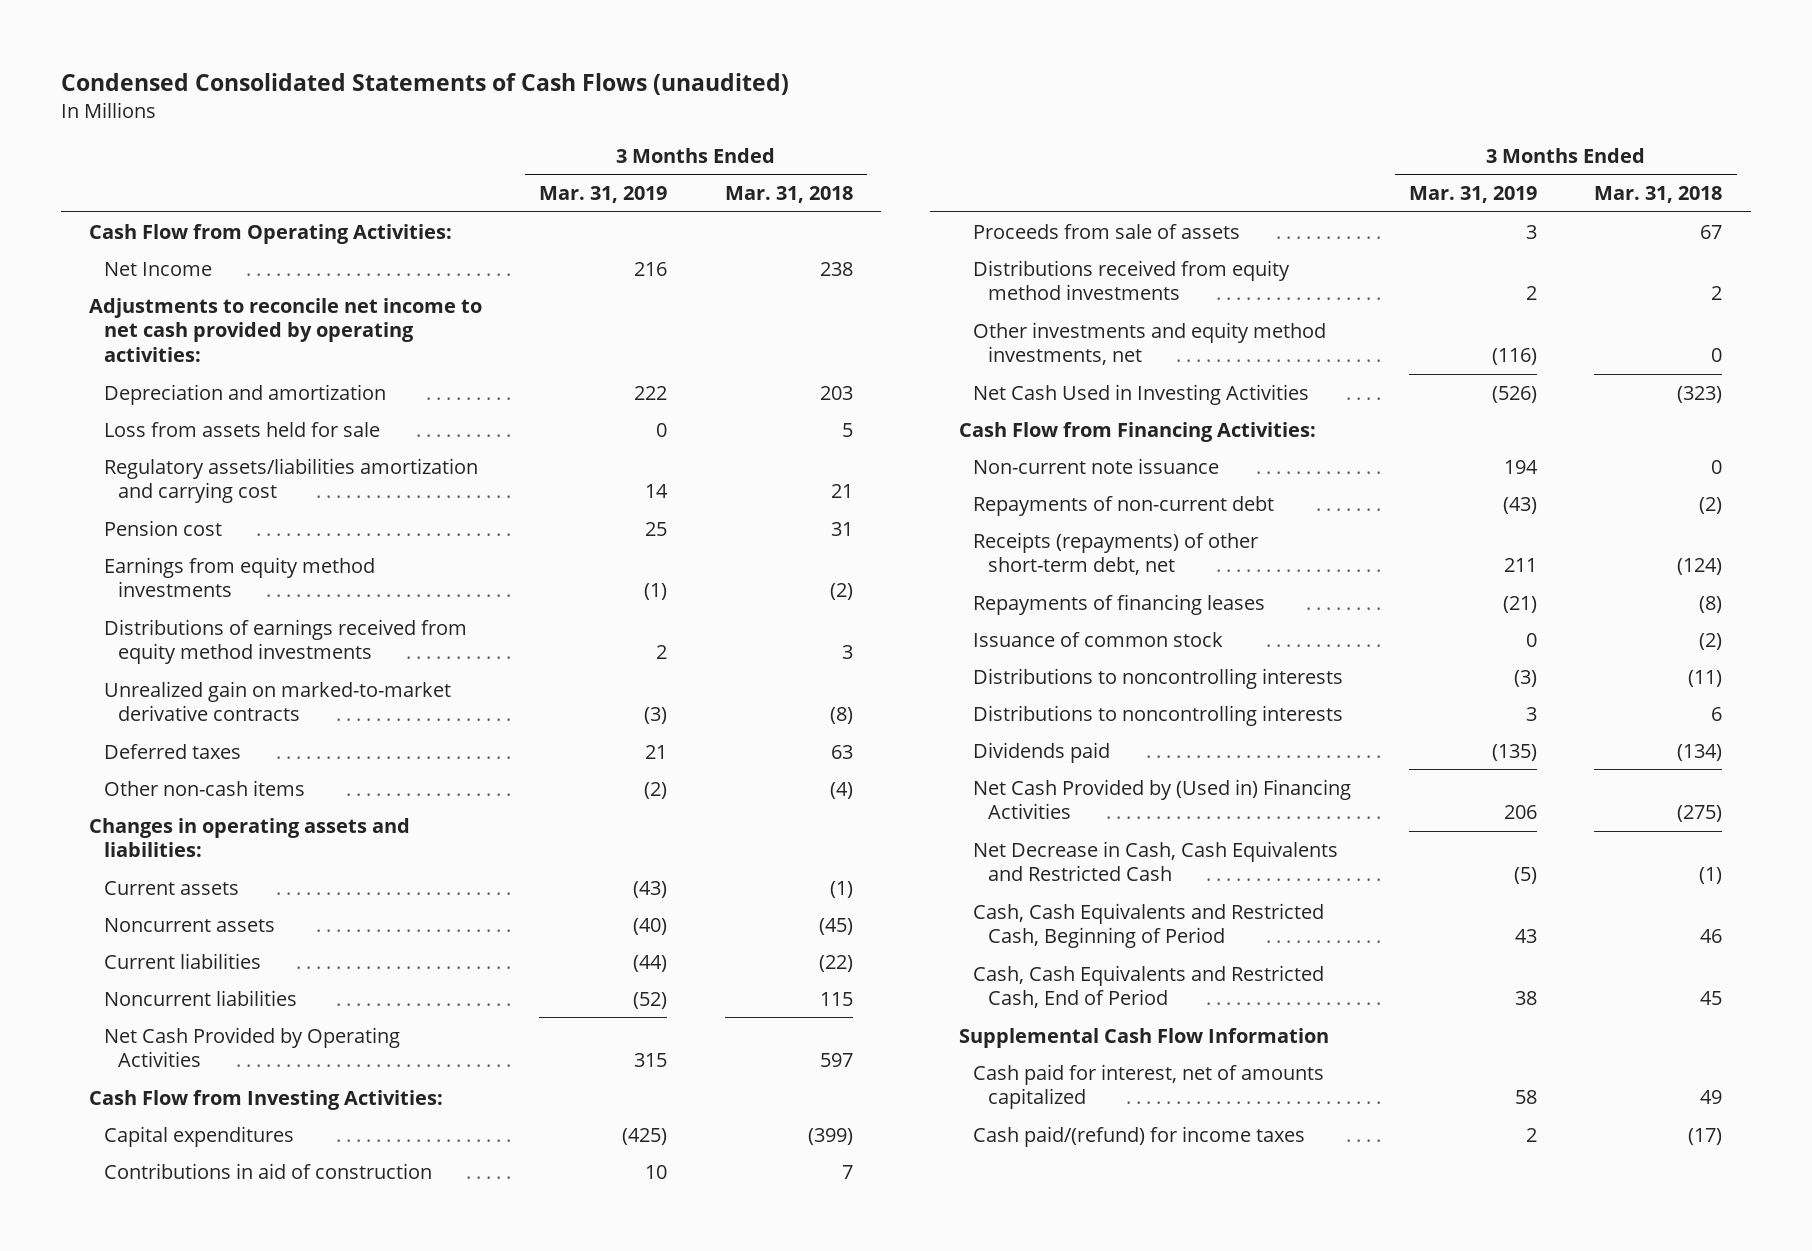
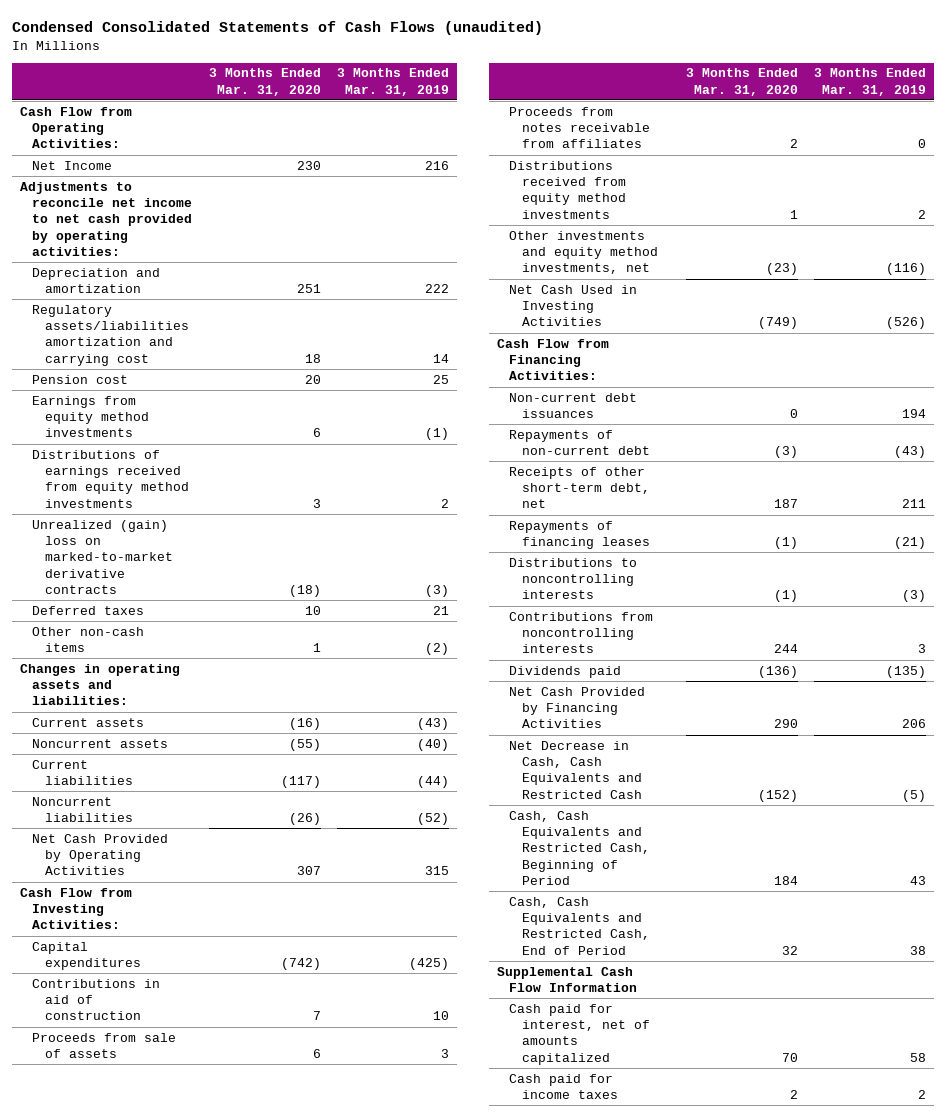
- | 3 Months Ended Mar. 31, 2019 | 3 Months Ended Mar. 31, 2018
+ | 3 Months Ended Mar. 31, 2020 | 3 Months Ended Mar. 31, 2019
- Loss from assets held for sale | 0 | 5
- Unrealized gain on marked-to-market derivative contracts | (3) | (8)
+ Unrealized (gain) loss on marked-to-market derivative contracts | (18) | (3)
+ Proceeds from notes receivable from affiliates | 2 | 0
- Non-current note issuance | 194 | 0
+ Non-current debt issuances | 0 | 194
- Receipts (repayments) of other short-term debt, net | 211 | (124)
+ Receipts of other short-term debt, net | 187 | 211
- Issuance of common stock | 0 | (2)
- Distributions to noncontrolling interests | 3 | 6
+ Contributions from noncontrolling interests | 244 | 3
- Net Cash Provided by (Used in) Financing Activities | 206 | (275)
+ Net Cash Provided by Financing Activities | 290 | 206
- Cash paid/(refund) for income taxes | 2 | (17)
+ Cash paid for income taxes | 2 | 2

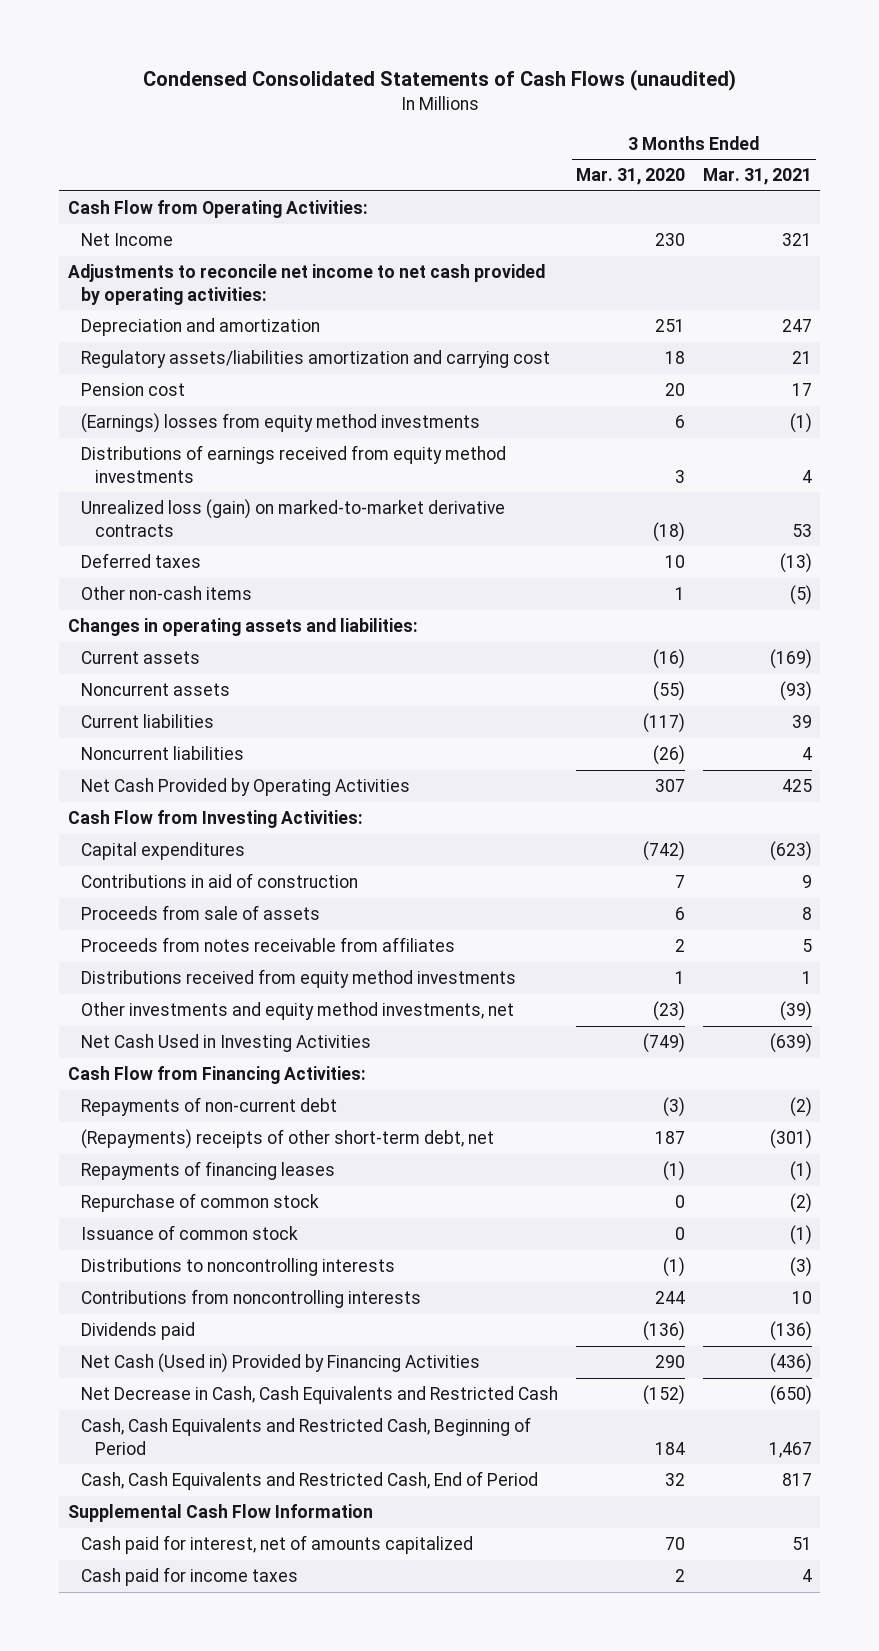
- | 3 Months Ended Mar. 31, 2020 | 3 Months Ended Mar. 31, 2019
+ | 3 Months Ended Mar. 31, 2020 | 3 Months Ended Mar. 31, 2021
- Earnings from equity method investments | 6 | (1)
+ (Earnings) losses from equity method investments | 6 | (1)
- Unrealized (gain) loss on marked-to-market derivative contracts | (18) | (3)
+ Unrealized loss (gain) on marked-to-market derivative contracts | (18) | 53
- Non-current debt issuances | 0 | 194
- Receipts of other short-term debt, net | 187 | 211
+ (Repayments) receipts of other short-term debt, net | 187 | (301)
+ Repurchase of common stock | 0 | (2)
+ Issuance of common stock | 0 | (1)
- Net Cash Provided by Financing Activities | 290 | 206
+ Net Cash (Used in) Provided by Financing Activities | 290 | (436)

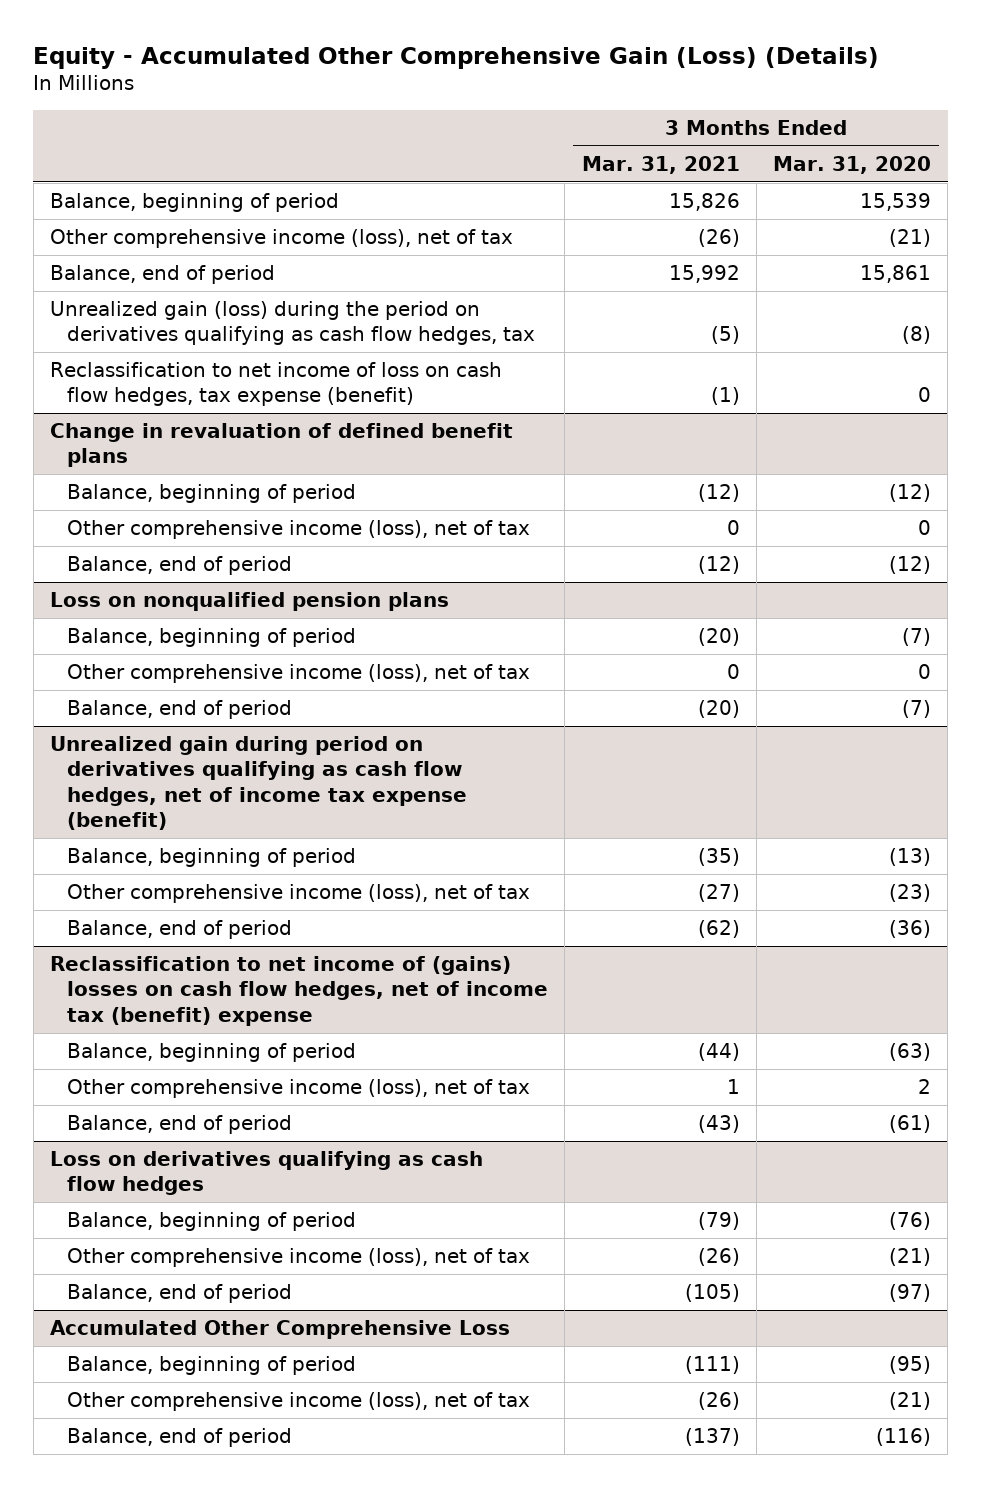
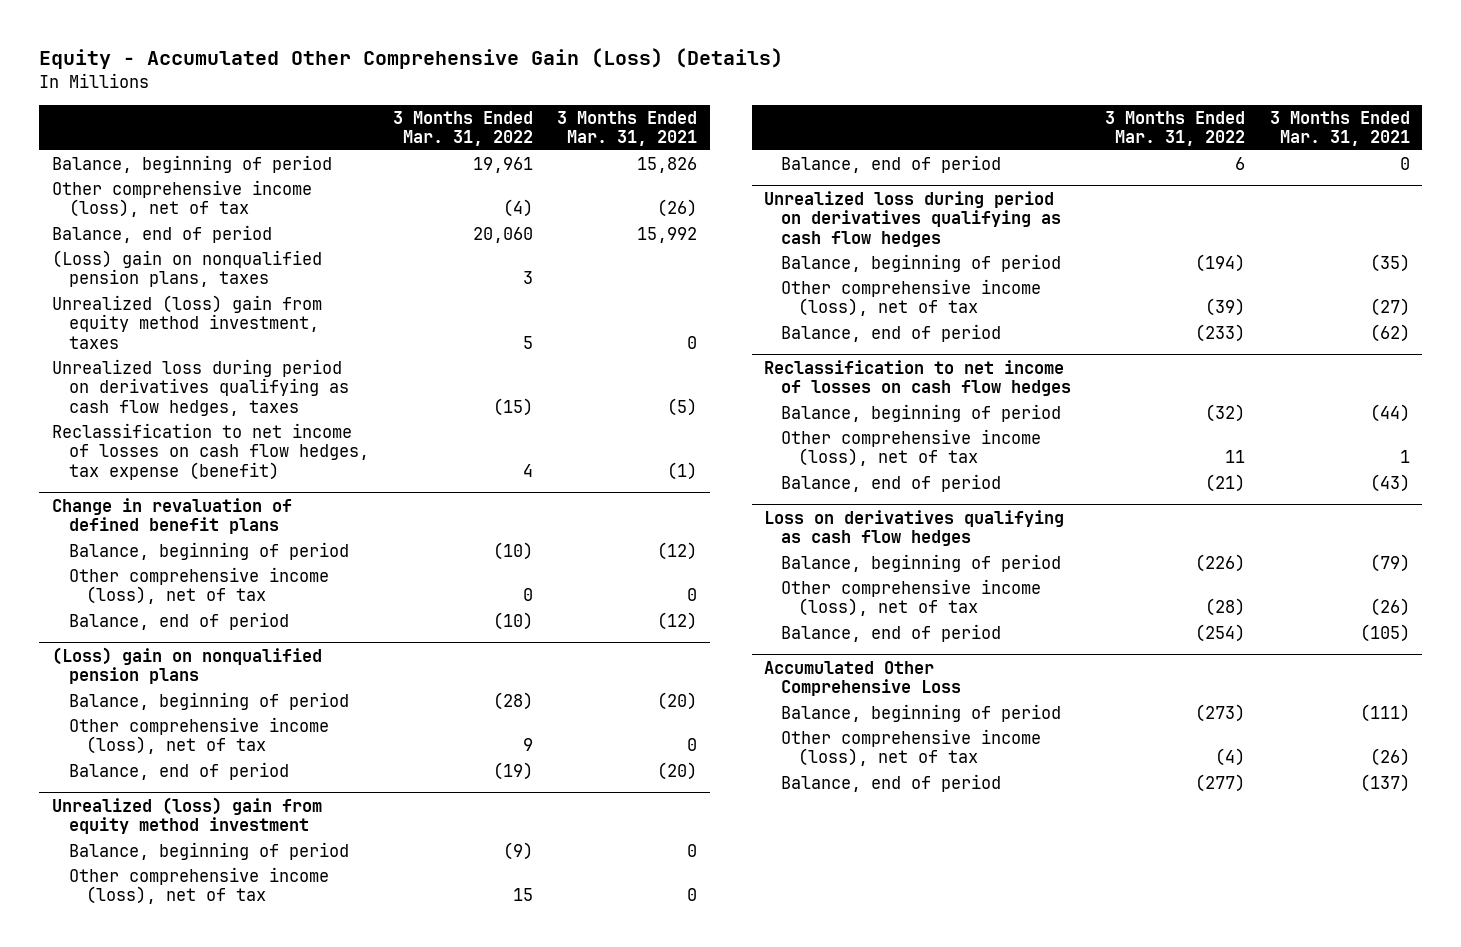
- | 3 Months Ended Mar. 31, 2021 | 3 Months Ended Mar. 31, 2020
+ | 3 Months Ended Mar. 31, 2022 | 3 Months Ended Mar. 31, 2021
- Unrealized gain (loss) during the period on derivatives qualifying as cash flow hedges, tax | (5) | (8)
- Reclassification to net income of loss on cash flow hedges, tax expense (benefit) | (1) | 0
+ (Loss) gain on nonqualified pension plans, taxes | 3 |
+ Unrealized (loss) gain from equity method investment, taxes | 5 | 0
+ Unrealized loss during period on derivatives qualifying as cash flow hedges, taxes | (15) | (5)
+ Reclassification to net income of losses on cash flow hedges, tax expense (benefit) | 4 | (1)
- Loss on nonqualified pension plans
+ (Loss) gain on nonqualified pension plans
- Unrealized gain during period on derivatives qualifying as cash flow hedges, net of income tax expense (benefit)
+ Unrealized (loss) gain from equity method investment
+ Balance, beginning of period | (9) | 0
+ Other comprehensive income (loss), net of tax | 15 | 0
+ Balance, end of period | 6 | 0
+ Unrealized loss during period on derivatives qualifying as cash flow hedges
- Reclassification to net income of (gains) losses on cash flow hedges, net of income tax (benefit) expense
+ Reclassification to net income of losses on cash flow hedges

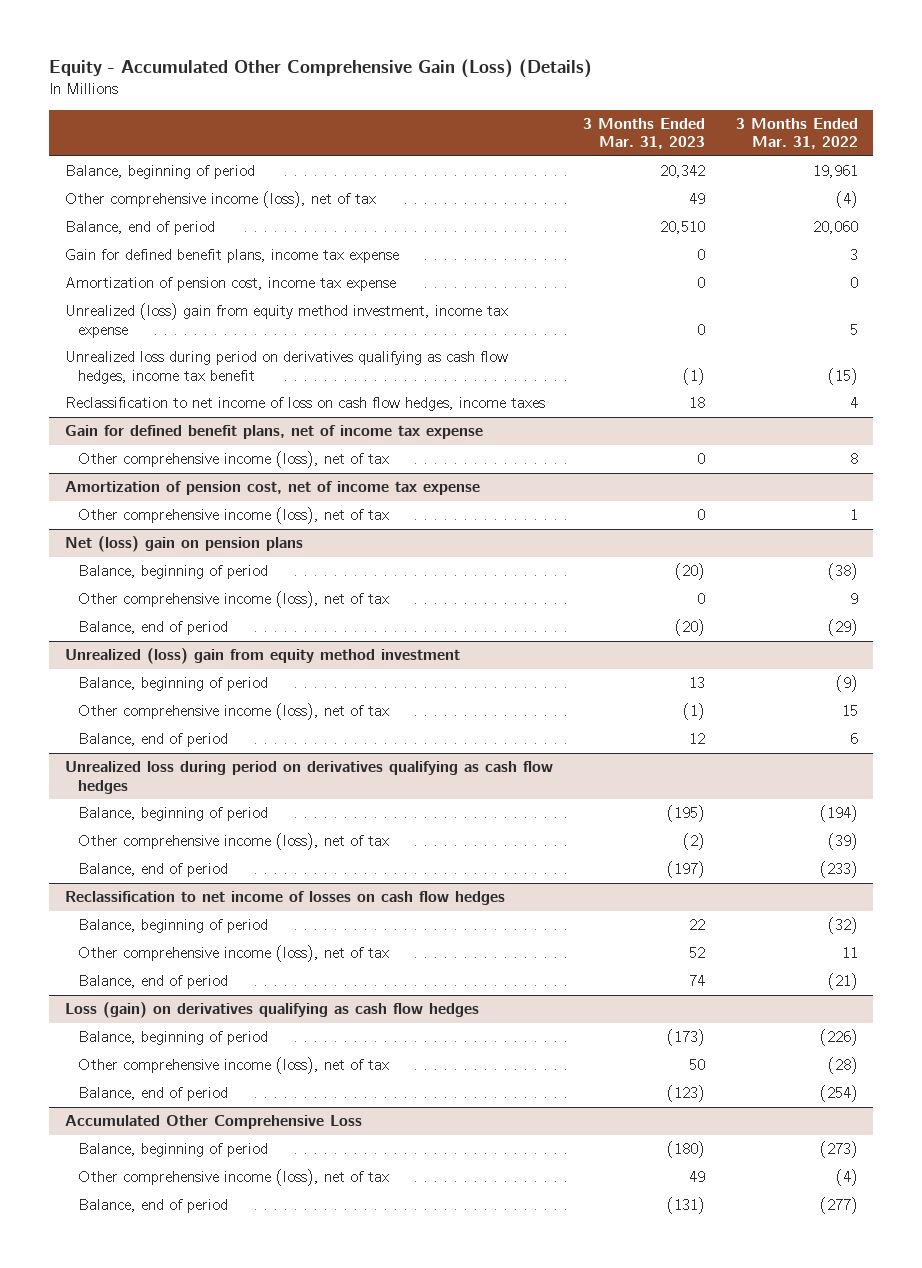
- | 3 Months Ended Mar. 31, 2022 | 3 Months Ended Mar. 31, 2021
+ | 3 Months Ended Mar. 31, 2023 | 3 Months Ended Mar. 31, 2022
- (Loss) gain on nonqualified pension plans, taxes | 3 |
- Unrealized (loss) gain from equity method investment, taxes | 5 | 0
- Unrealized loss during period on derivatives qualifying as cash flow hedges, taxes | (15) | (5)
- Reclassification to net income of losses on cash flow hedges, tax expense (benefit) | 4 | (1)
- Change in revaluation of defined benefit plans
- Balance, beginning of period | (10) | (12)
- Other comprehensive income (loss), net of tax | 0 | 0
- Balance, end of period | (10) | (12)
- (Loss) gain on nonqualified pension plans
- Balance, beginning of period | (28) | (20)
+ Gain for defined benefit plans, income tax expense | 0 | 3
+ Amortization of pension cost, income tax expense | 0 | 0
+ Unrealized (loss) gain from equity method investment, income tax expense | 0 | 5
+ Unrealized loss during period on derivatives qualifying as cash flow hedges, income tax benefit | (1) | (15)
+ Reclassification to net income of loss on cash flow hedges, income taxes | 18 | 4
+ Gain for defined benefit plans, net of income tax expense
+ Other comprehensive income (loss), net of tax | 0 | 8
+ Amortization of pension cost, net of income tax expense
+ Other comprehensive income (loss), net of tax | 0 | 1
+ Net (loss) gain on pension plans
+ Balance, beginning of period | (20) | (38)
- Balance, end of period | (19) | (20)
+ Balance, end of period | (20) | (29)
- Loss on derivatives qualifying as cash flow hedges
+ Loss (gain) on derivatives qualifying as cash flow hedges

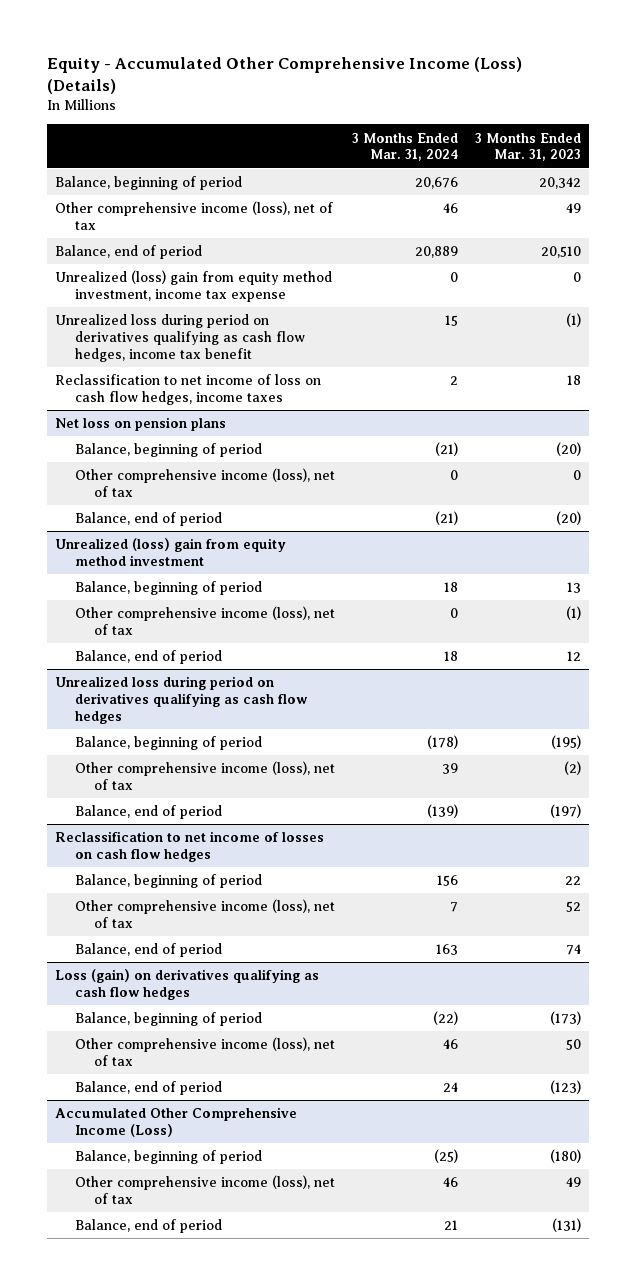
- Equity - Accumulated Other Comprehensive Gain (Loss) (Details)
+ Equity - Accumulated Other Comprehensive Income (Loss) (Details)
- | 3 Months Ended Mar. 31, 2023 | 3 Months Ended Mar. 31, 2022
+ | 3 Months Ended Mar. 31, 2024 | 3 Months Ended Mar. 31, 2023
- Gain for defined benefit plans, income tax expense | 0 | 3
- Amortization of pension cost, income tax expense | 0 | 0
- Gain for defined benefit plans, net of income tax expense
- Other comprehensive income (loss), net of tax | 0 | 8
- Amortization of pension cost, net of income tax expense
- Other comprehensive income (loss), net of tax | 0 | 1
- Net (loss) gain on pension plans
+ Net loss on pension plans
- Accumulated Other Comprehensive Loss
+ Accumulated Other Comprehensive Income (Loss)

